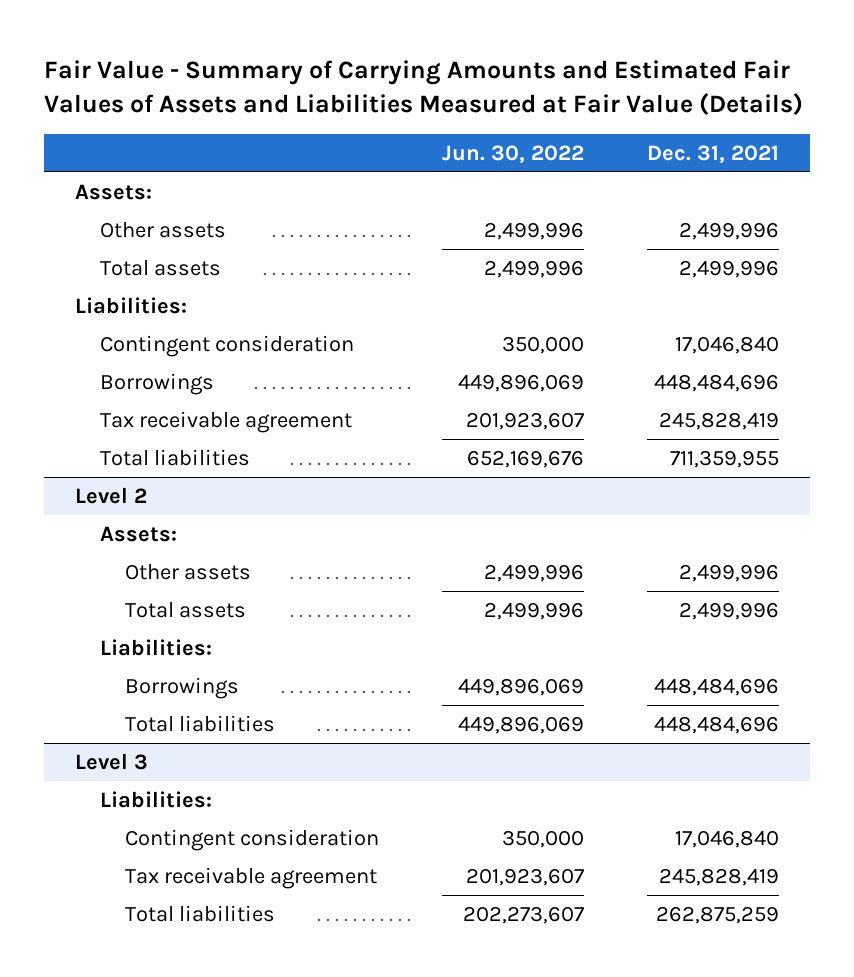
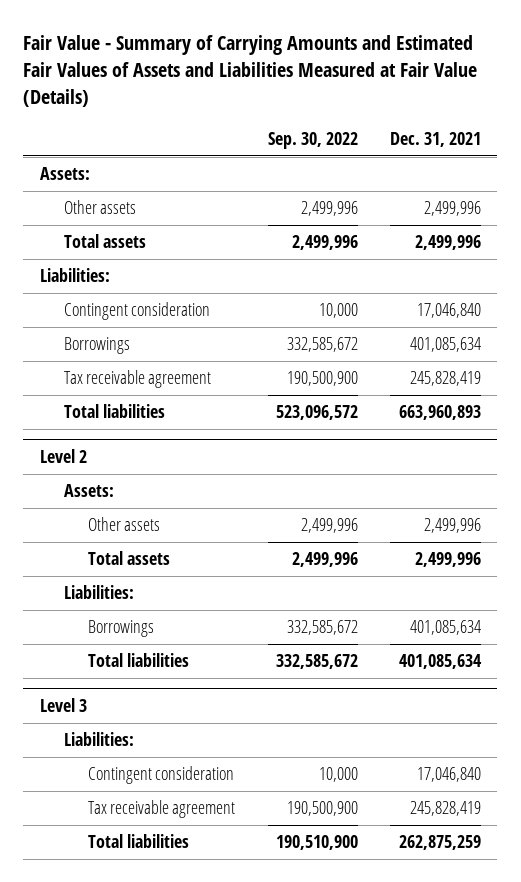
- | Jun. 30, 2022 | Dec. 31, 2021
+ | Sep. 30, 2022 | Dec. 31, 2021
- Borrowings | 449,896,069 | 448,484,696
+ Borrowings | 332,585,672 | 401,085,634
- Total liabilities | 652,169,676 | 711,359,955
+ Total liabilities | 523,096,572 | 663,960,893
@ Level 2
- Borrowings | 449,896,069 | 448,484,696
- Total liabilities | 449,896,069 | 448,484,696
+ Borrowings | 332,585,672 | 401,085,634
+ Total liabilities | 332,585,672 | 401,085,634

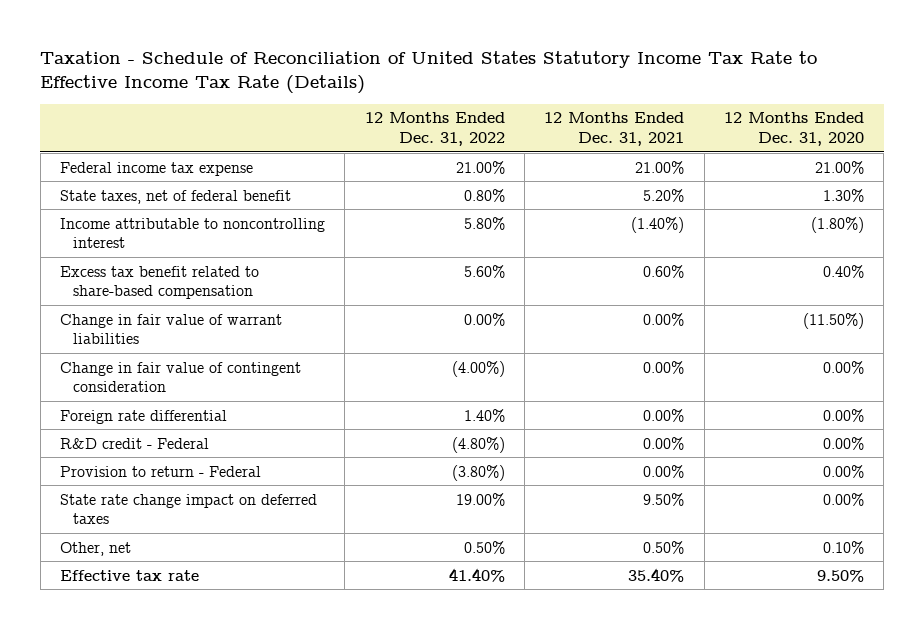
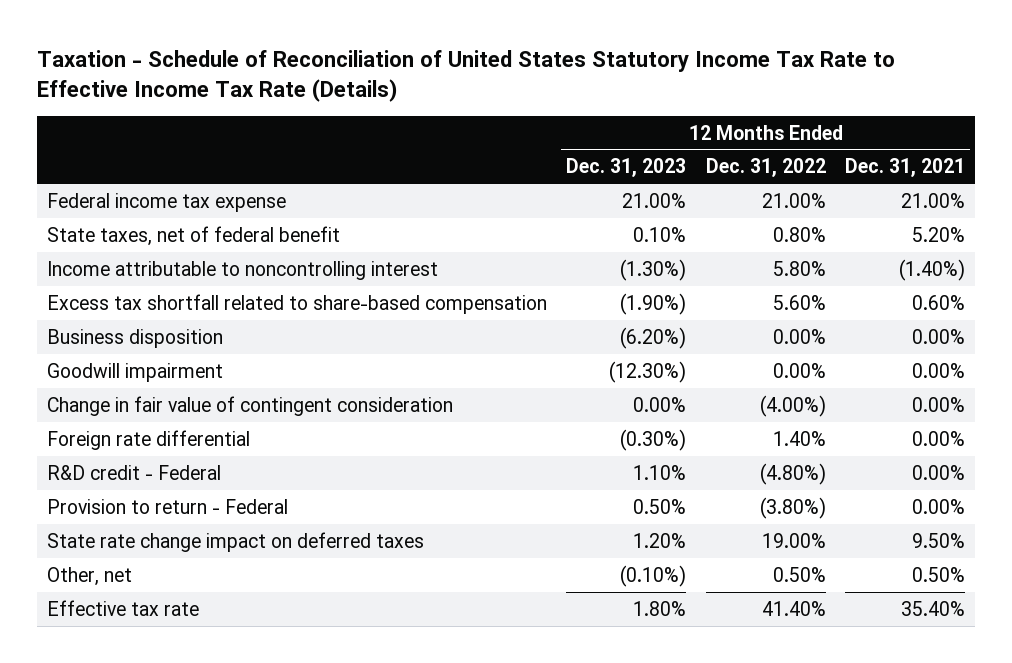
- | 12 Months Ended Dec. 31, 2022 | 12 Months Ended Dec. 31, 2021 | 12 Months Ended Dec. 31, 2020
+ | 12 Months Ended Dec. 31, 2023 | 12 Months Ended Dec. 31, 2022 | 12 Months Ended Dec. 31, 2021
- Excess tax benefit related to share-based compensation | 5.60% | 0.60% | 0.40%
- Change in fair value of warrant liabilities | 0.00% | 0.00% | (11.50%)
+ Excess tax shortfall related to share-based compensation | (1.90%) | 5.60% | 0.60%
+ Business disposition | (6.20%) | 0.00% | 0.00%
+ Goodwill impairment | (12.30%) | 0.00% | 0.00%

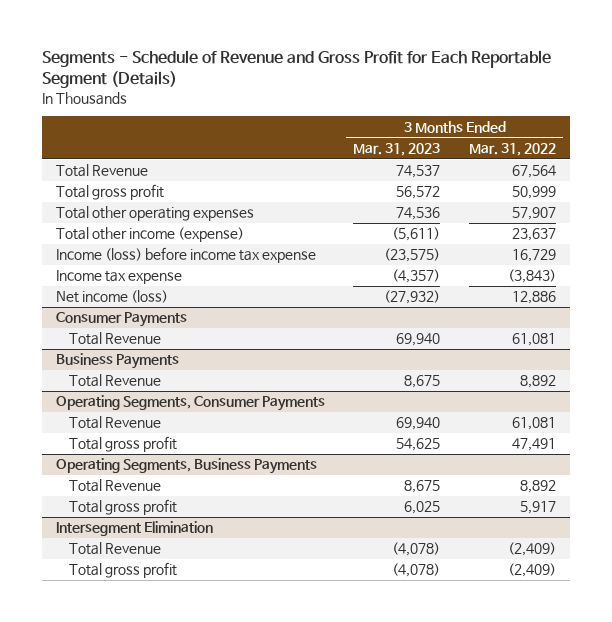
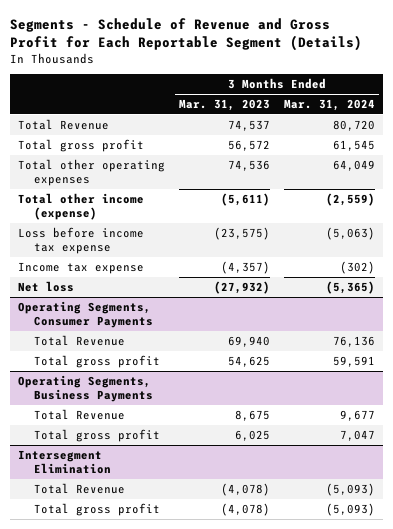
- | 3 Months Ended Mar. 31, 2023 | 3 Months Ended Mar. 31, 2022
+ | 3 Months Ended Mar. 31, 2023 | 3 Months Ended Mar. 31, 2024
- Income (loss) before income tax expense | (23,575) | 16,729
+ Loss before income tax expense | (23,575) | (5,063)
- Net income (loss) | (27,932) | 12,886
- Consumer Payments
- Total Revenue | 69,940 | 61,081
- Business Payments
- Total Revenue | 8,675 | 8,892
+ Net loss | (27,932) | (5,365)

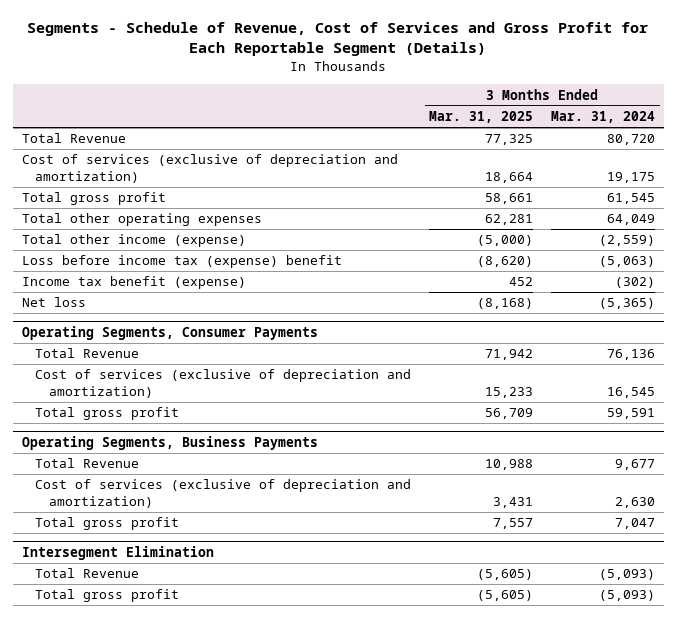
- Segments - Schedule of Revenue and Gross Profit for Each Reportable Segment (Details)
+ Segments - Schedule of Revenue, Cost of Services and Gross Profit for Each Reportable Segment (Details)
- | 3 Months Ended Mar. 31, 2023 | 3 Months Ended Mar. 31, 2024
+ | 3 Months Ended Mar. 31, 2025 | 3 Months Ended Mar. 31, 2024
+ Cost of services (exclusive of depreciation and amortization) | 18,664 | 19,175
- Loss before income tax expense | (23,575) | (5,063)
- Income tax expense | (4,357) | (302)
+ Loss before income tax (expense) benefit | (8,620) | (5,063)
+ Income tax benefit (expense) | 452 | (302)
@ Operating Segments, Consumer Payments
+ Cost of services (exclusive of depreciation and amortization) | 15,233 | 16,545
@ Operating Segments, Business Payments
+ Cost of services (exclusive of depreciation and amortization) | 3,431 | 2,630

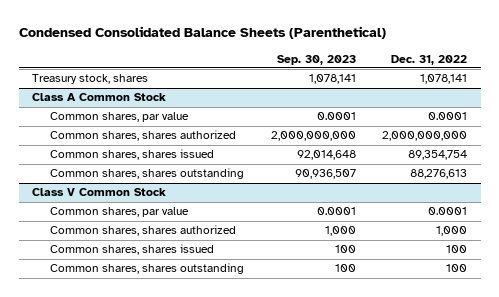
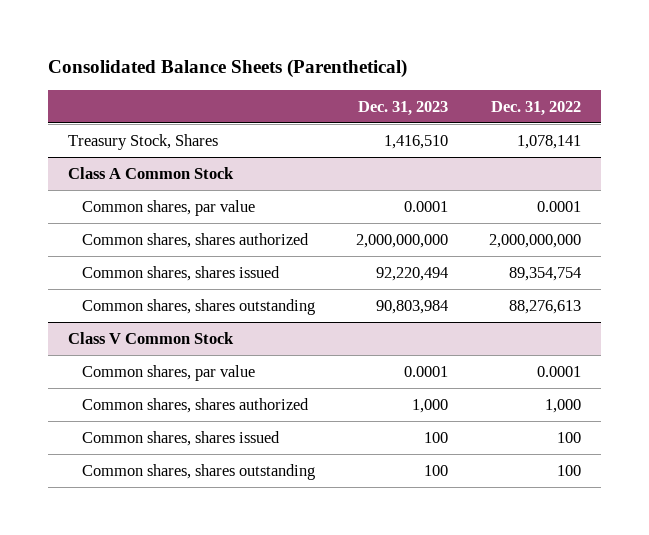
- Condensed Consolidated Balance Sheets (Parenthetical)
+ Consolidated Balance Sheets (Parenthetical)
- | Sep. 30, 2023 | Dec. 31, 2022
+ | Dec. 31, 2023 | Dec. 31, 2022
- Treasury stock, shares | 1,078,141 | 1,078,141
+ Treasury Stock, Shares | 1,416,510 | 1,078,141

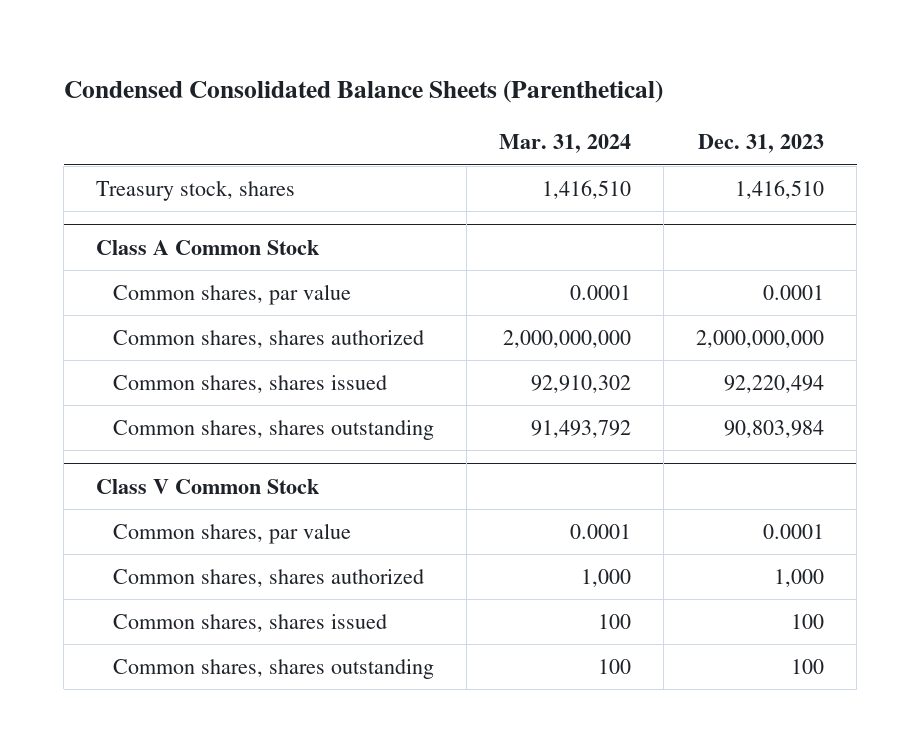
- Consolidated Balance Sheets (Parenthetical)
+ Condensed Consolidated Balance Sheets (Parenthetical)
- | Dec. 31, 2023 | Dec. 31, 2022
+ | Mar. 31, 2024 | Dec. 31, 2023
- Treasury Stock, Shares | 1,416,510 | 1,078,141
+ Treasury stock, shares | 1,416,510 | 1,416,510

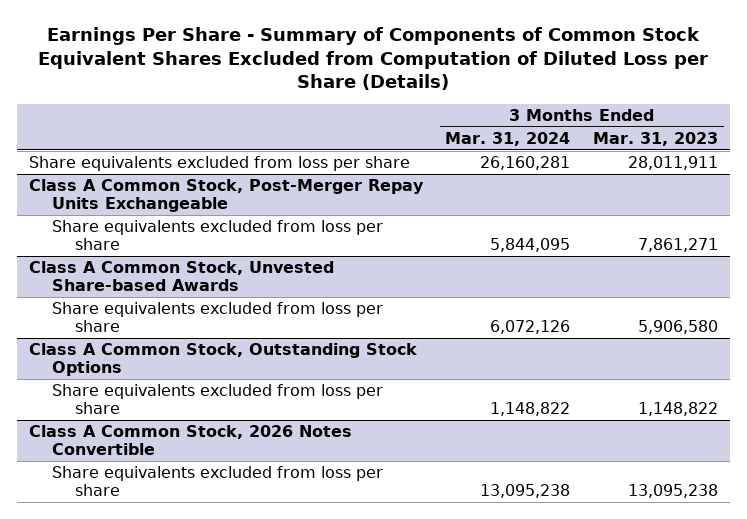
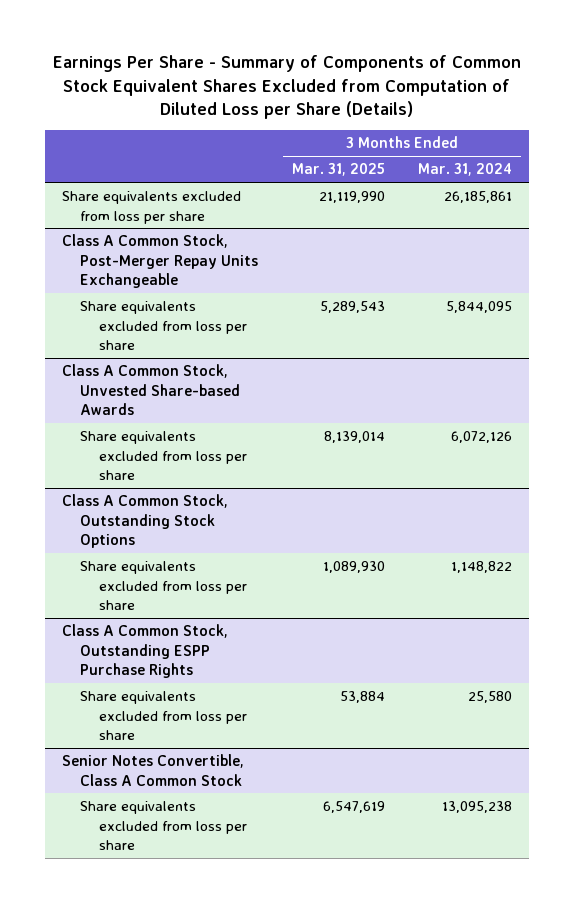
- | 3 Months Ended Mar. 31, 2024 | 3 Months Ended Mar. 31, 2023
+ | 3 Months Ended Mar. 31, 2025 | 3 Months Ended Mar. 31, 2024
- Share equivalents excluded from loss per share | 26,160,281 | 28,011,911
+ Share equivalents excluded from loss per share | 21,119,990 | 26,185,861
- Class A Common Stock, 2026 Notes Convertible
+ Class A Common Stock, Outstanding ESPP Purchase Rights
+ Share equivalents excluded from loss per share | 53,884 | 25,580
+ Senior Notes Convertible, Class A Common Stock

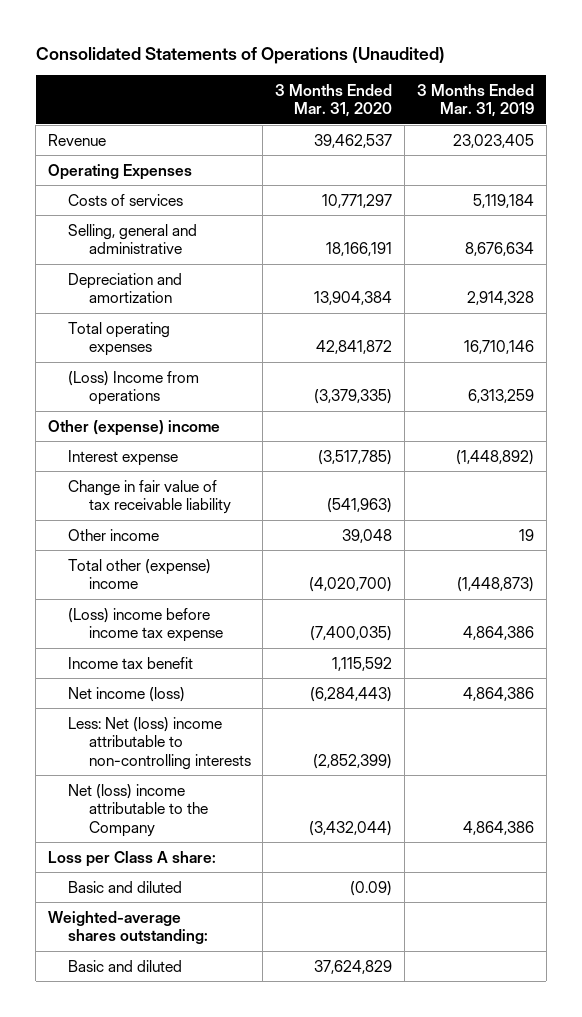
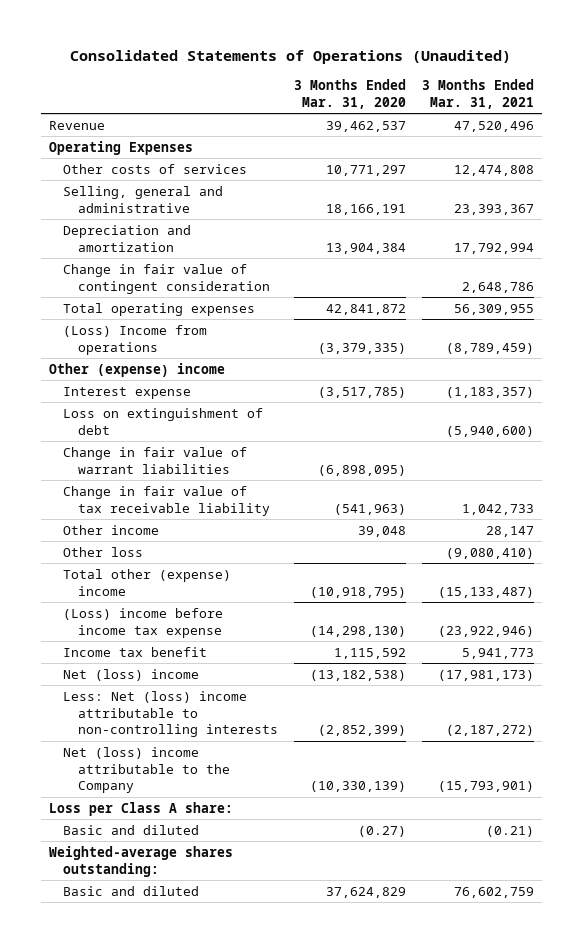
- | 3 Months Ended Mar. 31, 2020 | 3 Months Ended Mar. 31, 2019
+ | 3 Months Ended Mar. 31, 2020 | 3 Months Ended Mar. 31, 2021
- Costs of services | 10,771,297 | 5,119,184
+ Other costs of services | 10,771,297 | 12,474,808
+ Change in fair value of contingent consideration | | 2,648,786
+ Loss on extinguishment of debt | | (5,940,600)
+ Change in fair value of warrant liabilities | (6,898,095) |
- Total other (expense) income | (4,020,700) | (1,448,873)
- (Loss) income before income tax expense | (7,400,035) | 4,864,386
+ Other loss | | (9,080,410)
+ Total other (expense) income | (10,918,795) | (15,133,487)
+ (Loss) income before income tax expense | (14,298,130) | (23,922,946)
- Net income (loss) | (6,284,443) | 4,864,386
+ Net (loss) income | (13,182,538) | (17,981,173)
- Net (loss) income attributable to the Company | (3,432,044) | 4,864,386
+ Net (loss) income attributable to the Company | (10,330,139) | (15,793,901)
- Basic and diluted | (0.09) |
+ Basic and diluted | (0.27) | (0.21)

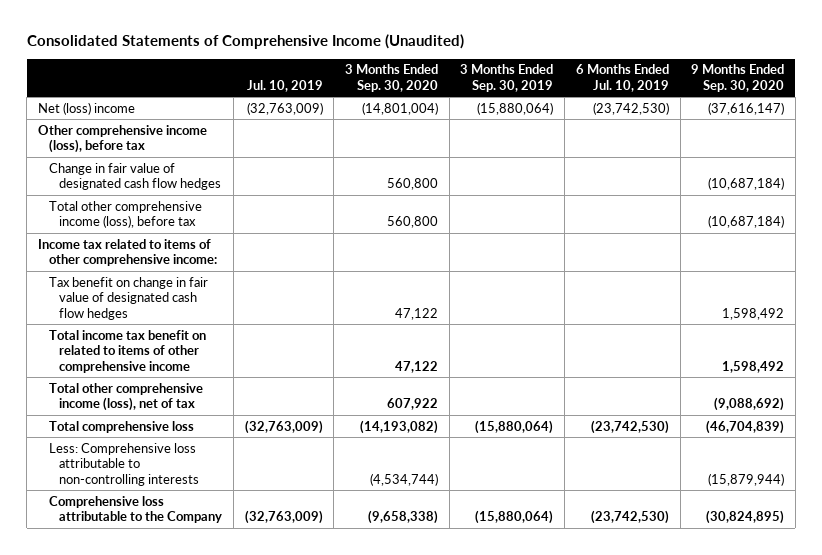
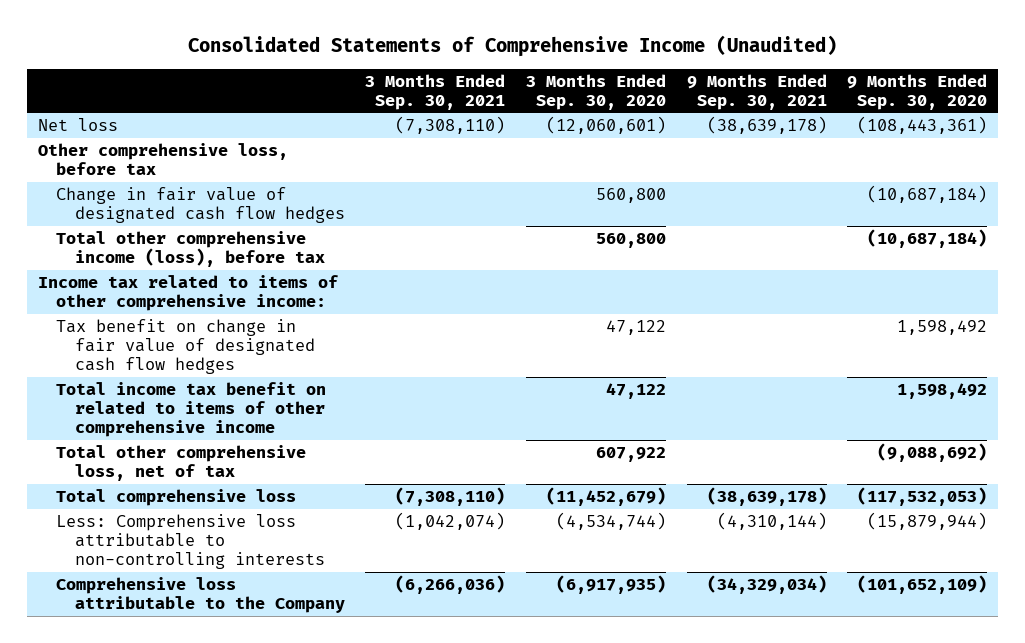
- | Jul. 10, 2019 | 3 Months Ended Sep. 30, 2020 | 3 Months Ended Sep. 30, 2019 | 6 Months Ended Jul. 10, 2019 | 9 Months Ended Sep. 30, 2020
+ | 3 Months Ended Sep. 30, 2021 | 3 Months Ended Sep. 30, 2020 | 9 Months Ended Sep. 30, 2021 | 9 Months Ended Sep. 30, 2020
- Net (loss) income | (32,763,009) | (14,801,004) | (15,880,064) | (23,742,530) | (37,616,147)
- Other comprehensive income (loss), before tax
+ Net loss | (7,308,110) | (12,060,601) | (38,639,178) | (108,443,361)
+ Other comprehensive loss, before tax
- Total other comprehensive income (loss), net of tax | | 607,922 | | | (9,088,692)
- Total comprehensive loss | (32,763,009) | (14,193,082) | (15,880,064) | (23,742,530) | (46,704,839)
+ Total other comprehensive loss, net of tax | | 607,922 | | (9,088,692)
+ Total comprehensive loss | (7,308,110) | (11,452,679) | (38,639,178) | (117,532,053)
- Comprehensive loss attributable to the Company | (32,763,009) | (9,658,338) | (15,880,064) | (23,742,530) | (30,824,895)
+ Comprehensive loss attributable to the Company | (6,266,036) | (6,917,935) | (34,329,034) | (101,652,109)

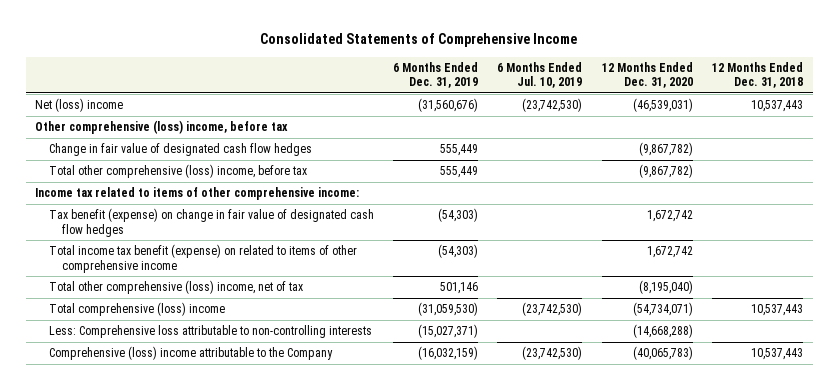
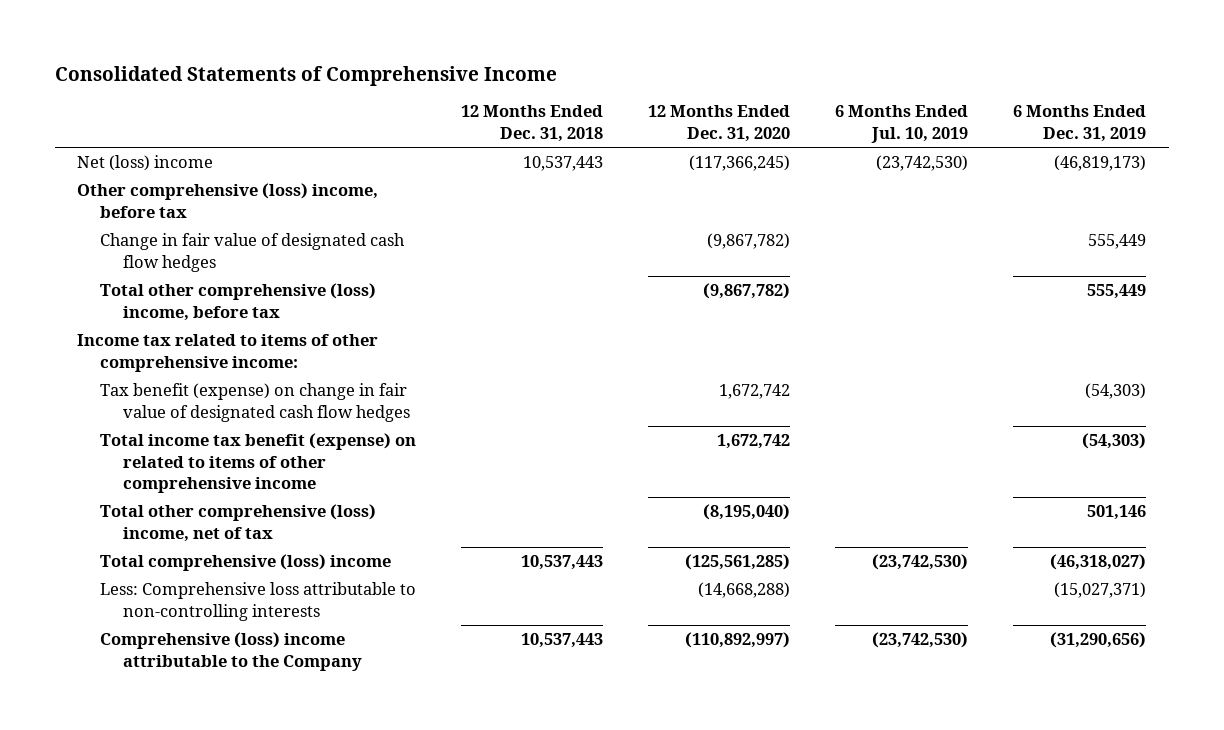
- | 6 Months Ended Dec. 31, 2019 | 6 Months Ended Jul. 10, 2019 | 12 Months Ended Dec. 31, 2020 | 12 Months Ended Dec. 31, 2018
+ | 12 Months Ended Dec. 31, 2018 | 12 Months Ended Dec. 31, 2020 | 6 Months Ended Jul. 10, 2019 | 6 Months Ended Dec. 31, 2019
- Net (loss) income | (31,560,676) | (23,742,530) | (46,539,031) | 10,537,443
+ Net (loss) income | 10,537,443 | (117,366,245) | (23,742,530) | (46,819,173)
- Total comprehensive (loss) income | (31,059,530) | (23,742,530) | (54,734,071) | 10,537,443
+ Total comprehensive (loss) income | 10,537,443 | (125,561,285) | (23,742,530) | (46,318,027)
- Comprehensive (loss) income attributable to the Company | (16,032,159) | (23,742,530) | (40,065,783) | 10,537,443
+ Comprehensive (loss) income attributable to the Company | 10,537,443 | (110,892,997) | (23,742,530) | (31,290,656)

